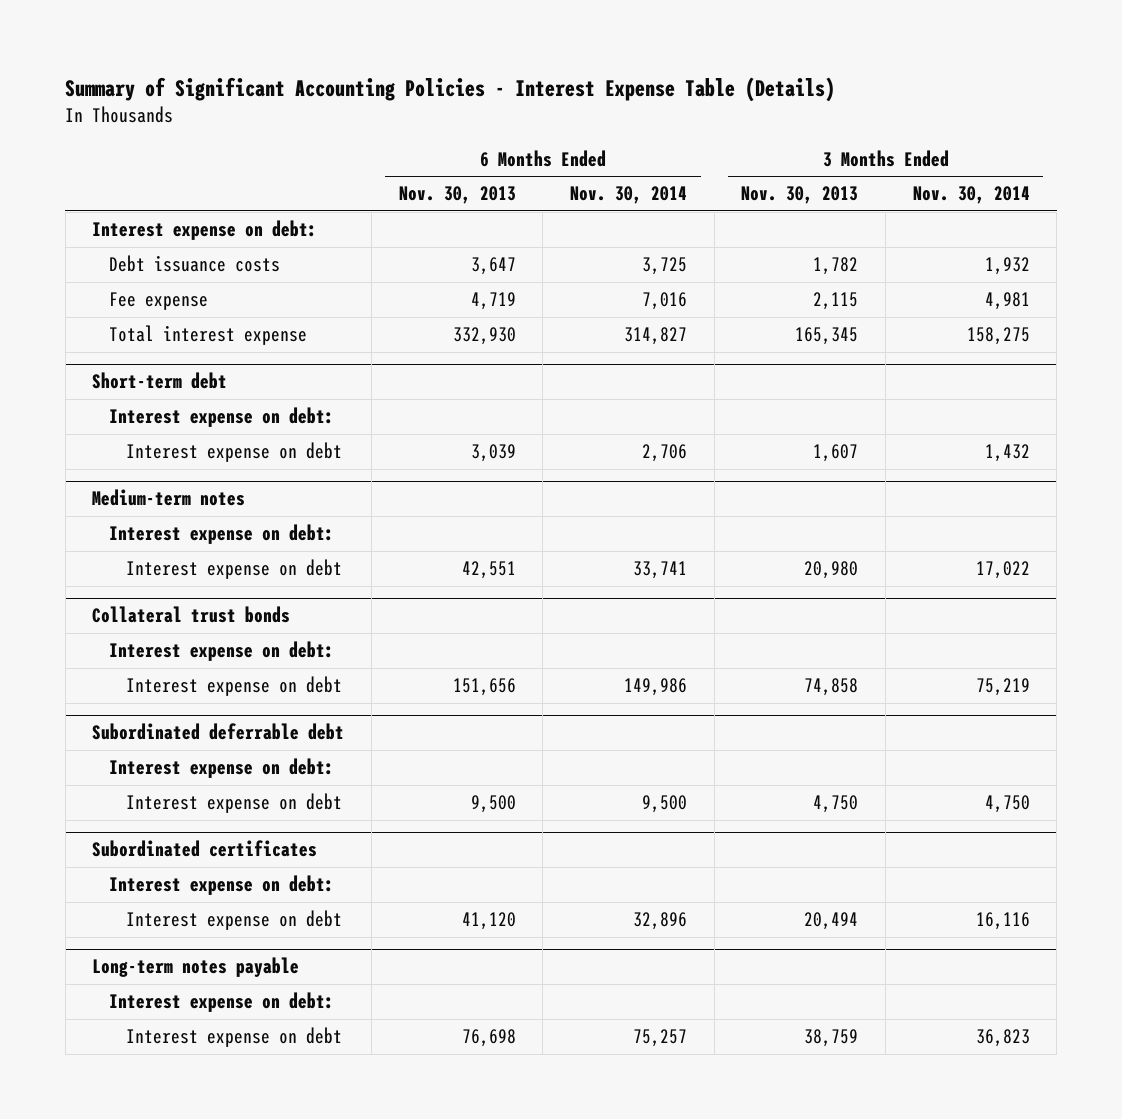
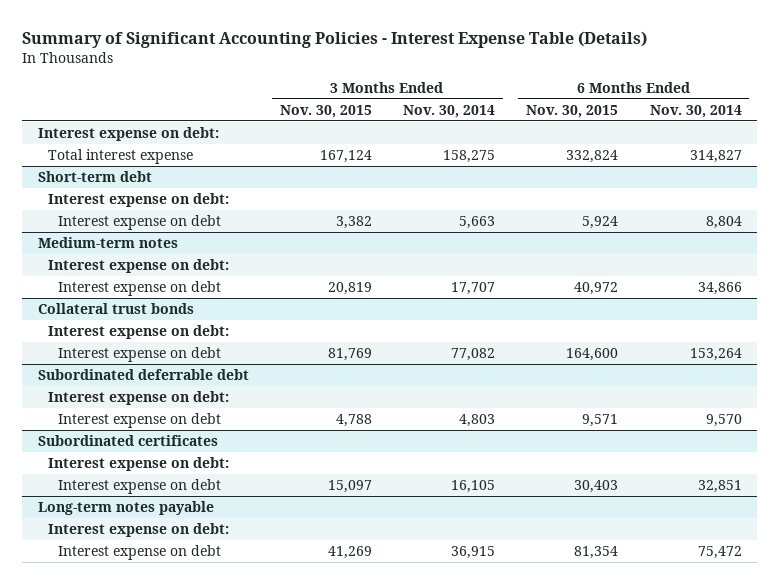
- | 6 Months Ended Nov. 30, 2013 | 6 Months Ended Nov. 30, 2014 | 3 Months Ended Nov. 30, 2013 | 3 Months Ended Nov. 30, 2014
+ | 3 Months Ended Nov. 30, 2015 | 3 Months Ended Nov. 30, 2014 | 6 Months Ended Nov. 30, 2015 | 6 Months Ended Nov. 30, 2014
- Debt issuance costs | 3,647 | 3,725 | 1,782 | 1,932
- Fee expense | 4,719 | 7,016 | 2,115 | 4,981
@ Short-term debt
- Interest expense on debt | 3,039 | 2,706 | 1,607 | 1,432
+ Interest expense on debt | 3,382 | 5,663 | 5,924 | 8,804
@ Medium-term notes
- Interest expense on debt | 42,551 | 33,741 | 20,980 | 17,022
+ Interest expense on debt | 20,819 | 17,707 | 40,972 | 34,866
@ Collateral trust bonds
- Interest expense on debt | 151,656 | 149,986 | 74,858 | 75,219
+ Interest expense on debt | 81,769 | 77,082 | 164,600 | 153,264
@ Subordinated deferrable debt
- Interest expense on debt | 9,500 | 9,500 | 4,750 | 4,750
+ Interest expense on debt | 4,788 | 4,803 | 9,571 | 9,570
@ Subordinated certificates
- Interest expense on debt | 41,120 | 32,896 | 20,494 | 16,116
+ Interest expense on debt | 15,097 | 16,105 | 30,403 | 32,851
@ Long-term notes payable
- Interest expense on debt | 76,698 | 75,257 | 38,759 | 36,823
+ Interest expense on debt | 41,269 | 36,915 | 81,354 | 75,472

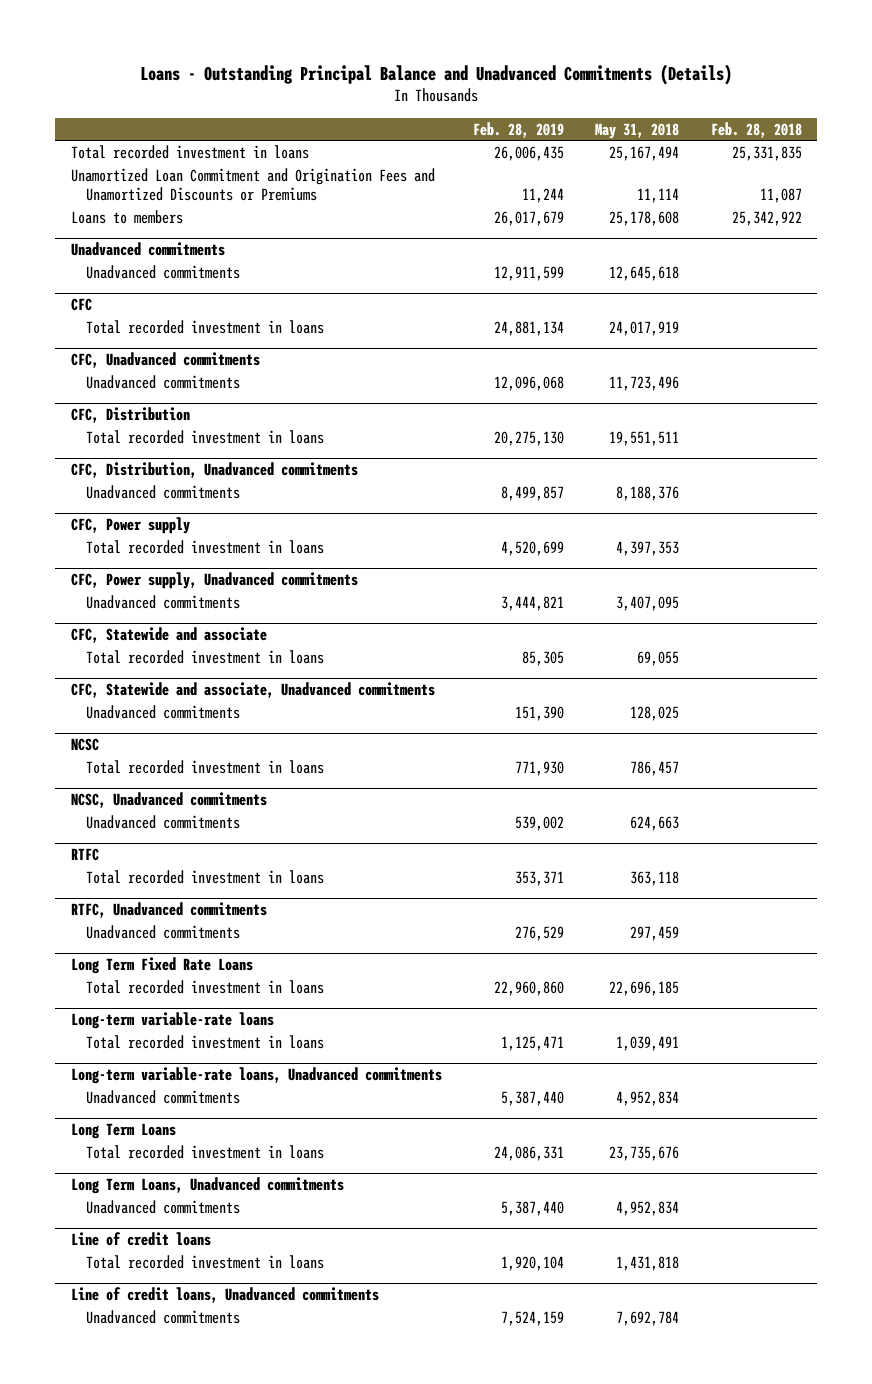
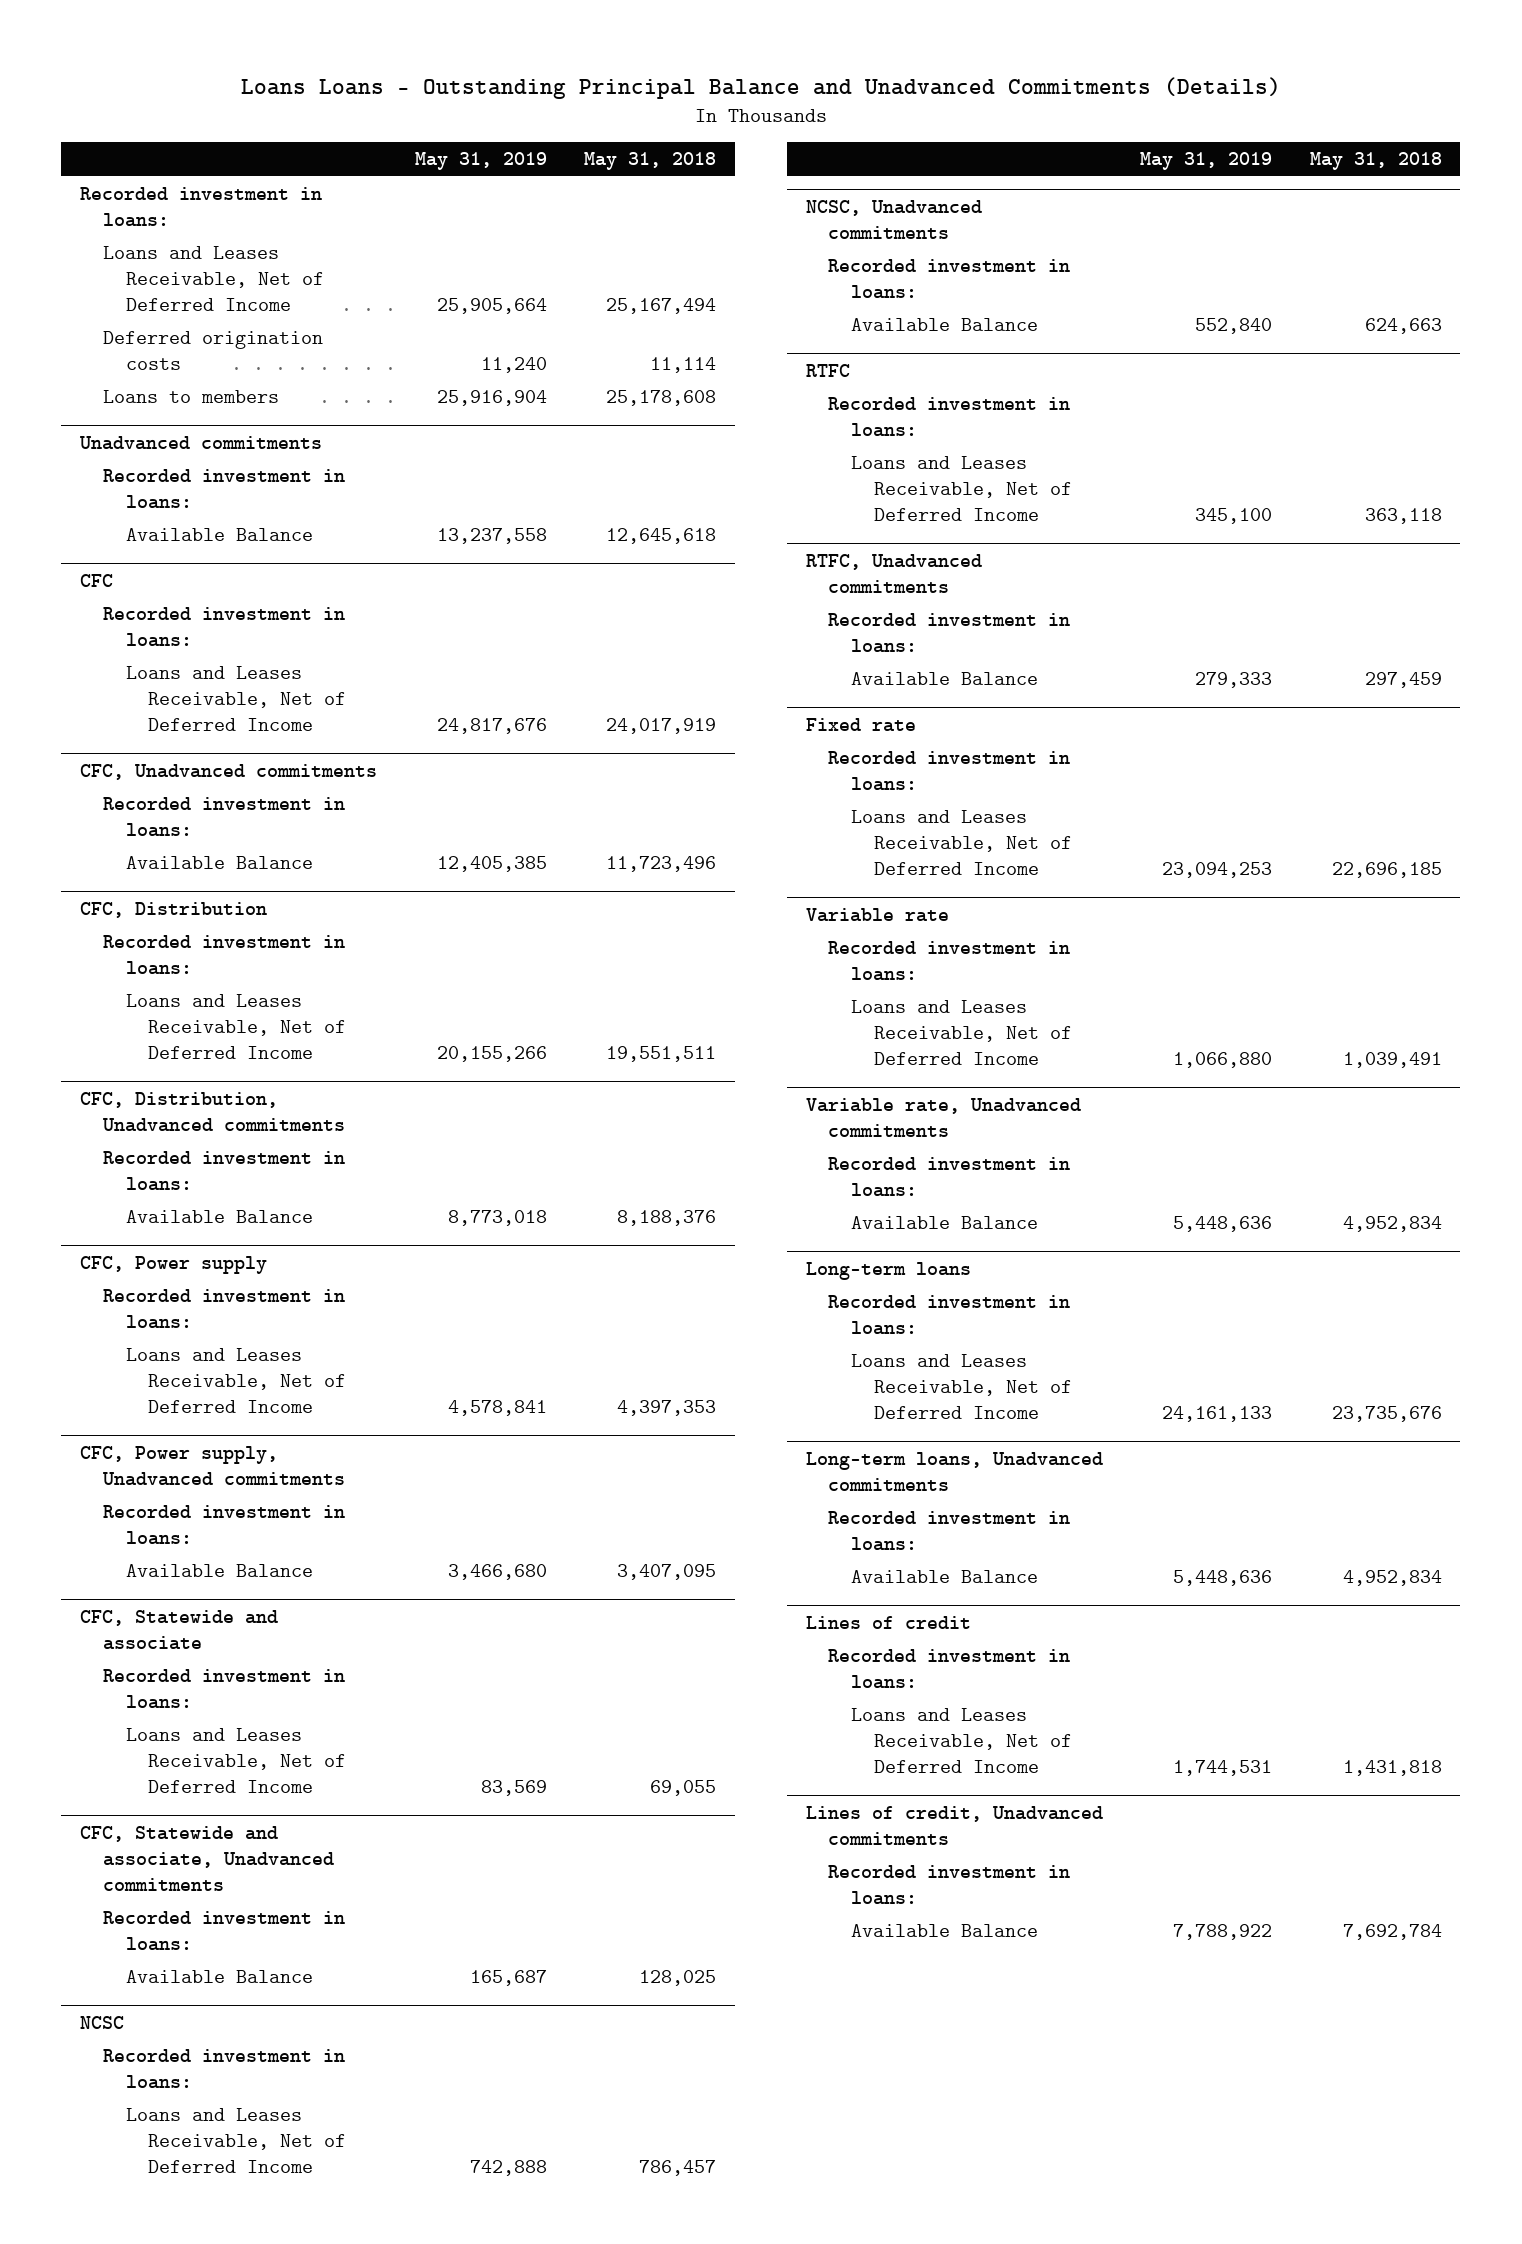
- Loans - Outstanding Principal Balance and Unadvanced Commitments (Details)
+ Loans Loans - Outstanding Principal Balance and Unadvanced Commitments (Details)
- | Feb. 28, 2019 | May 31, 2018 | Feb. 28, 2018
+ | May 31, 2019 | May 31, 2018
- Total recorded investment in loans | 26,006,435 | 25,167,494 | 25,331,835
- Unamortized Loan Commitment and Origination Fees and Unamortized Discounts or Premiums | 11,244 | 11,114 | 11,087
+ Recorded investment in loans:
+ Loans and Leases Receivable, Net of Deferred Income | 25,905,664 | 25,167,494
+ Deferred origination costs | 11,240 | 11,114
@ Unadvanced commitments
- Unadvanced commitments | 12,911,599 | 12,645,618 |
+ Recorded investment in loans:
+ Available Balance | 13,237,558 | 12,645,618
@ CFC
- Total recorded investment in loans | 24,881,134 | 24,017,919 |
+ Recorded investment in loans:
+ Loans and Leases Receivable, Net of Deferred Income | 24,817,676 | 24,017,919
@ CFC, Unadvanced commitments
- Unadvanced commitments | 12,096,068 | 11,723,496 |
+ Recorded investment in loans:
+ Available Balance | 12,405,385 | 11,723,496
@ CFC, Distribution
- Total recorded investment in loans | 20,275,130 | 19,551,511 |
+ Recorded investment in loans:
+ Loans and Leases Receivable, Net of Deferred Income | 20,155,266 | 19,551,511
@ CFC, Distribution, Unadvanced commitments
- Unadvanced commitments | 8,499,857 | 8,188,376 |
+ Recorded investment in loans:
+ Available Balance | 8,773,018 | 8,188,376
@ CFC, Power supply
- Total recorded investment in loans | 4,520,699 | 4,397,353 |
+ Recorded investment in loans:
+ Loans and Leases Receivable, Net of Deferred Income | 4,578,841 | 4,397,353
@ CFC, Power supply, Unadvanced commitments
- Unadvanced commitments | 3,444,821 | 3,407,095 |
+ Recorded investment in loans:
+ Available Balance | 3,466,680 | 3,407,095
@ CFC, Statewide and associate
- Total recorded investment in loans | 85,305 | 69,055 |
+ Recorded investment in loans:
+ Loans and Leases Receivable, Net of Deferred Income | 83,569 | 69,055
@ CFC, Statewide and associate, Unadvanced commitments
- Unadvanced commitments | 151,390 | 128,025 |
+ Recorded investment in loans:
+ Available Balance | 165,687 | 128,025
@ NCSC
- Total recorded investment in loans | 771,930 | 786,457 |
+ Recorded investment in loans:
+ Loans and Leases Receivable, Net of Deferred Income | 742,888 | 786,457
@ NCSC, Unadvanced commitments
- Unadvanced commitments | 539,002 | 624,663 |
+ Recorded investment in loans:
+ Available Balance | 552,840 | 624,663
@ RTFC
- Total recorded investment in loans | 353,371 | 363,118 |
+ Recorded investment in loans:
+ Loans and Leases Receivable, Net of Deferred Income | 345,100 | 363,118
@ RTFC, Unadvanced commitments
- Unadvanced commitments | 276,529 | 297,459 |
- Long Term Fixed Rate Loans
- Total recorded investment in loans | 22,960,860 | 22,696,185 |
- Long-term variable-rate loans
- Total recorded investment in loans | 1,125,471 | 1,039,491 |
- Long-term variable-rate loans, Unadvanced commitments
- Unadvanced commitments | 5,387,440 | 4,952,834 |
- Long Term Loans
- Total recorded investment in loans | 24,086,331 | 23,735,676 |
- Long Term Loans, Unadvanced commitments
- Unadvanced commitments | 5,387,440 | 4,952,834 |
- Line of credit loans
- Total recorded investment in loans | 1,920,104 | 1,431,818 |
- Line of credit loans, Unadvanced commitments
- Unadvanced commitments | 7,524,159 | 7,692,784 |
@ RTFC, Unadvanced commitments
+ Recorded investment in loans:
+ Available Balance | 279,333 | 297,459
+ Fixed rate
+ Recorded investment in loans:
+ Loans and Leases Receivable, Net of Deferred Income | 23,094,253 | 22,696,185
+ Variable rate
+ Recorded investment in loans:
+ Loans and Leases Receivable, Net of Deferred Income | 1,066,880 | 1,039,491
+ Variable rate, Unadvanced commitments
+ Recorded investment in loans:
+ Available Balance | 5,448,636 | 4,952,834
+ Long-term loans
+ Recorded investment in loans:
+ Loans and Leases Receivable, Net of Deferred Income | 24,161,133 | 23,735,676
+ Long-term loans, Unadvanced commitments
+ Recorded investment in loans:
+ Available Balance | 5,448,636 | 4,952,834
+ Lines of credit
+ Recorded investment in loans:
+ Loans and Leases Receivable, Net of Deferred Income | 1,744,531 | 1,431,818
+ Lines of credit, Unadvanced commitments
+ Recorded investment in loans:
+ Available Balance | 7,788,922 | 7,692,784

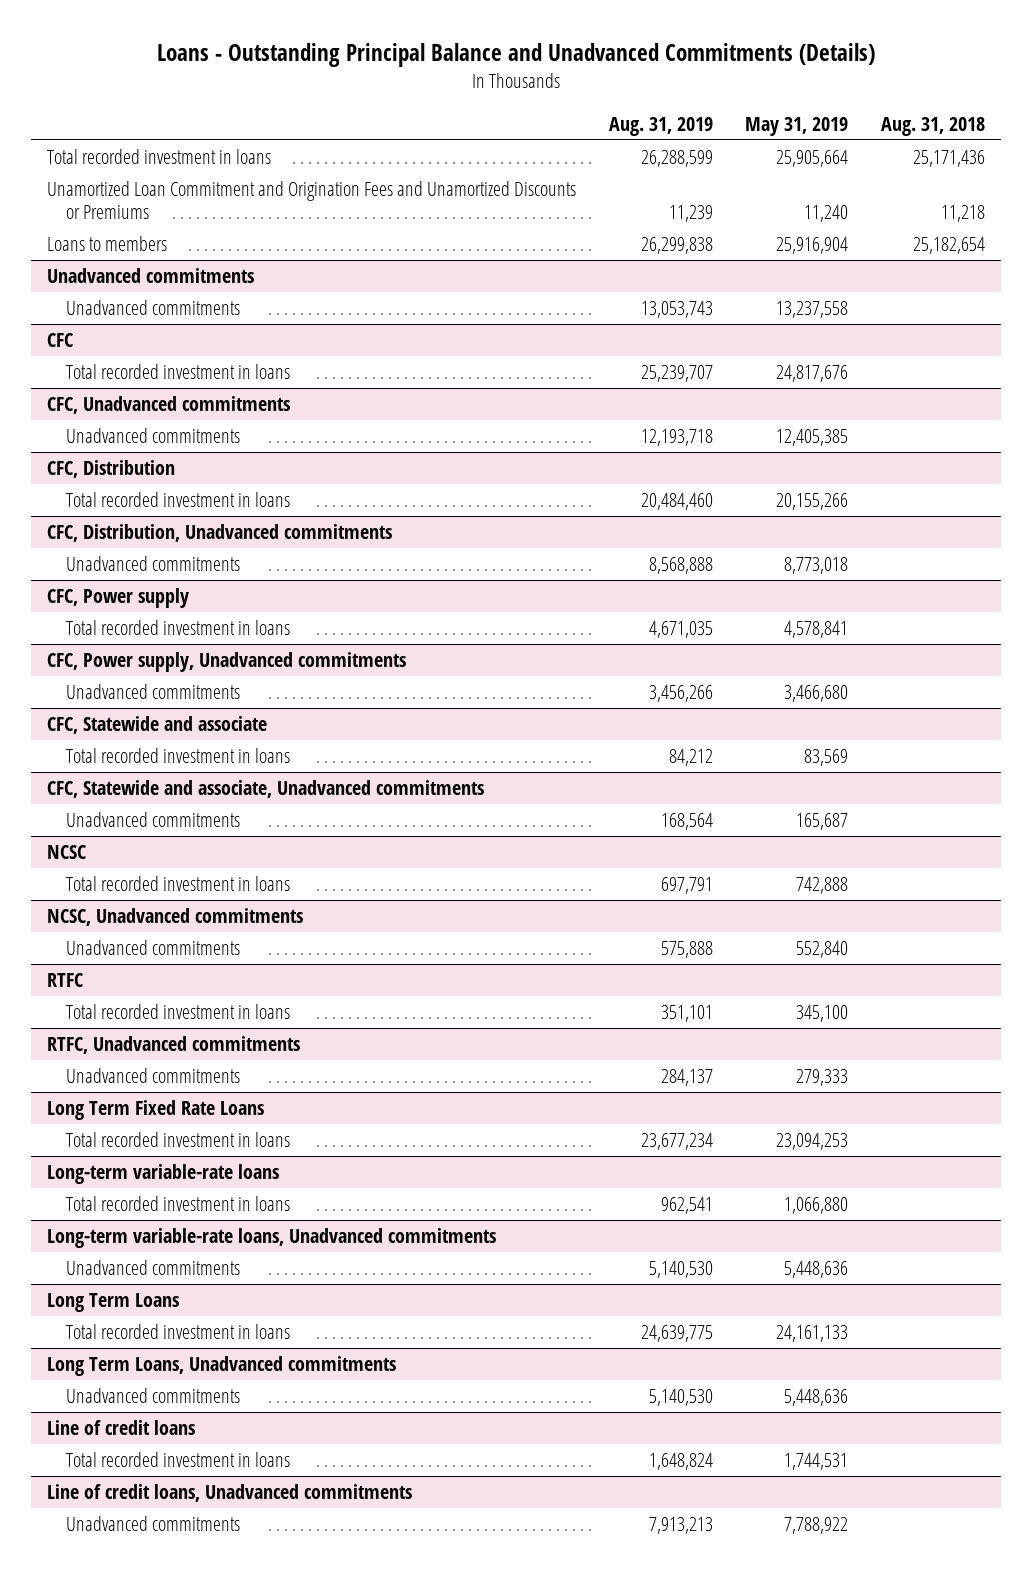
- Loans Loans - Outstanding Principal Balance and Unadvanced Commitments (Details)
+ Loans - Outstanding Principal Balance and Unadvanced Commitments (Details)
- | May 31, 2019 | May 31, 2018
+ | Aug. 31, 2019 | May 31, 2019 | Aug. 31, 2018
- Recorded investment in loans:
- Loans and Leases Receivable, Net of Deferred Income | 25,905,664 | 25,167,494
- Deferred origination costs | 11,240 | 11,114
+ Total recorded investment in loans | 26,288,599 | 25,905,664 | 25,171,436
+ Unamortized Loan Commitment and Origination Fees and Unamortized Discounts or Premiums | 11,239 | 11,240 | 11,218
@ Unadvanced commitments
- Recorded investment in loans:
- Available Balance | 13,237,558 | 12,645,618
+ Unadvanced commitments | 13,053,743 | 13,237,558 |
@ CFC
- Recorded investment in loans:
- Loans and Leases Receivable, Net of Deferred Income | 24,817,676 | 24,017,919
+ Total recorded investment in loans | 25,239,707 | 24,817,676 |
@ CFC, Unadvanced commitments
- Recorded investment in loans:
- Available Balance | 12,405,385 | 11,723,496
+ Unadvanced commitments | 12,193,718 | 12,405,385 |
@ CFC, Distribution
- Recorded investment in loans:
- Loans and Leases Receivable, Net of Deferred Income | 20,155,266 | 19,551,511
+ Total recorded investment in loans | 20,484,460 | 20,155,266 |
@ CFC, Distribution, Unadvanced commitments
- Recorded investment in loans:
- Available Balance | 8,773,018 | 8,188,376
+ Unadvanced commitments | 8,568,888 | 8,773,018 |
@ CFC, Power supply
- Recorded investment in loans:
- Loans and Leases Receivable, Net of Deferred Income | 4,578,841 | 4,397,353
+ Total recorded investment in loans | 4,671,035 | 4,578,841 |
@ CFC, Power supply, Unadvanced commitments
- Recorded investment in loans:
- Available Balance | 3,466,680 | 3,407,095
+ Unadvanced commitments | 3,456,266 | 3,466,680 |
@ CFC, Statewide and associate
- Recorded investment in loans:
- Loans and Leases Receivable, Net of Deferred Income | 83,569 | 69,055
+ Total recorded investment in loans | 84,212 | 83,569 |
@ CFC, Statewide and associate, Unadvanced commitments
- Recorded investment in loans:
- Available Balance | 165,687 | 128,025
+ Unadvanced commitments | 168,564 | 165,687 |
@ NCSC
- Recorded investment in loans:
- Loans and Leases Receivable, Net of Deferred Income | 742,888 | 786,457
+ Total recorded investment in loans | 697,791 | 742,888 |
@ NCSC, Unadvanced commitments
- Recorded investment in loans:
- Available Balance | 552,840 | 624,663
+ Unadvanced commitments | 575,888 | 552,840 |
@ RTFC
- Recorded investment in loans:
- Loans and Leases Receivable, Net of Deferred Income | 345,100 | 363,118
+ Total recorded investment in loans | 351,101 | 345,100 |
@ RTFC, Unadvanced commitments
- Recorded investment in loans:
- Available Balance | 279,333 | 297,459
- Fixed rate
- Recorded investment in loans:
- Loans and Leases Receivable, Net of Deferred Income | 23,094,253 | 22,696,185
- Variable rate
- Recorded investment in loans:
- Loans and Leases Receivable, Net of Deferred Income | 1,066,880 | 1,039,491
- Variable rate, Unadvanced commitments
- Recorded investment in loans:
- Available Balance | 5,448,636 | 4,952,834
- Long-term loans
- Recorded investment in loans:
- Loans and Leases Receivable, Net of Deferred Income | 24,161,133 | 23,735,676
- Long-term loans, Unadvanced commitments
- Recorded investment in loans:
- Available Balance | 5,448,636 | 4,952,834
- Lines of credit
- Recorded investment in loans:
- Loans and Leases Receivable, Net of Deferred Income | 1,744,531 | 1,431,818
- Lines of credit, Unadvanced commitments
- Recorded investment in loans:
- Available Balance | 7,788,922 | 7,692,784
@ RTFC, Unadvanced commitments
+ Unadvanced commitments | 284,137 | 279,333 |
+ Long Term Fixed Rate Loans
+ Total recorded investment in loans | 23,677,234 | 23,094,253 |
+ Long-term variable-rate loans
+ Total recorded investment in loans | 962,541 | 1,066,880 |
+ Long-term variable-rate loans, Unadvanced commitments
+ Unadvanced commitments | 5,140,530 | 5,448,636 |
+ Long Term Loans
+ Total recorded investment in loans | 24,639,775 | 24,161,133 |
+ Long Term Loans, Unadvanced commitments
+ Unadvanced commitments | 5,140,530 | 5,448,636 |
+ Line of credit loans
+ Total recorded investment in loans | 1,648,824 | 1,744,531 |
+ Line of credit loans, Unadvanced commitments
+ Unadvanced commitments | 7,913,213 | 7,788,922 |

